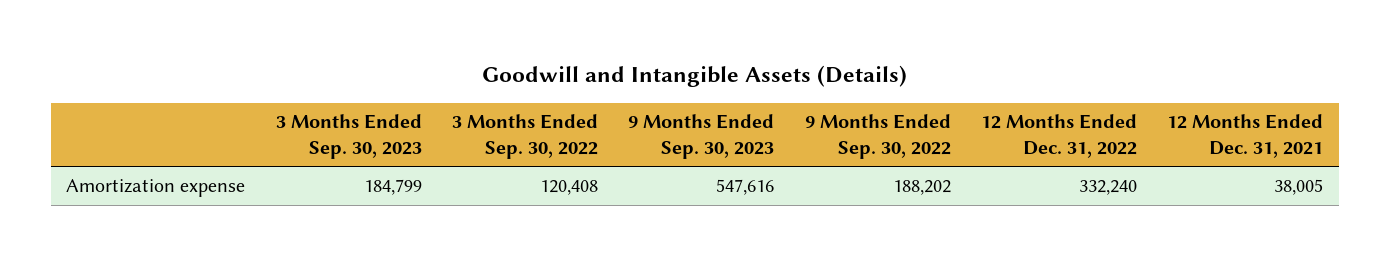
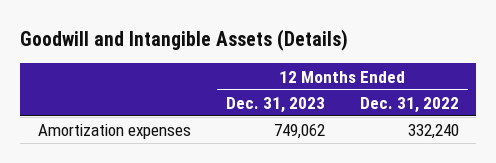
- | 3 Months Ended Sep. 30, 2023 | 3 Months Ended Sep. 30, 2022 | 9 Months Ended Sep. 30, 2023 | 9 Months Ended Sep. 30, 2022 | 12 Months Ended Dec. 31, 2022 | 12 Months Ended Dec. 31, 2021
+ | 12 Months Ended Dec. 31, 2023 | 12 Months Ended Dec. 31, 2022
- Amortization expense | 184,799 | 120,408 | 547,616 | 188,202 | 332,240 | 38,005
+ Amortization expenses | 749,062 | 332,240

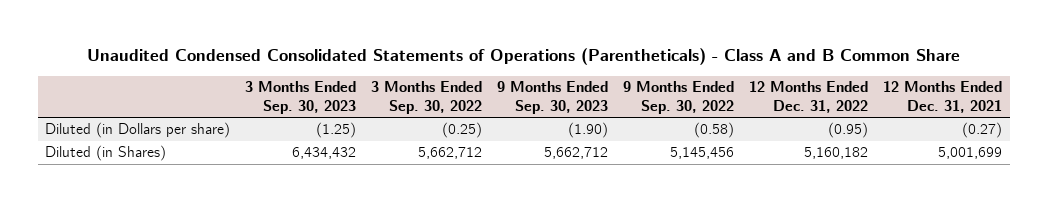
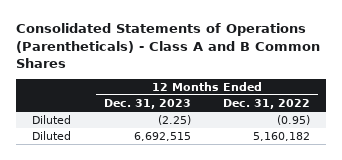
- Unaudited Condensed Consolidated Statements of Operations (Parentheticals) - Class A and B Common Share
+ Consolidated Statements of Operations (Parentheticals) - Class A and B Common Shares
- | 3 Months Ended Sep. 30, 2023 | 3 Months Ended Sep. 30, 2022 | 9 Months Ended Sep. 30, 2023 | 9 Months Ended Sep. 30, 2022 | 12 Months Ended Dec. 31, 2022 | 12 Months Ended Dec. 31, 2021
+ | 12 Months Ended Dec. 31, 2023 | 12 Months Ended Dec. 31, 2022
- Diluted (in Dollars per share) | (1.25) | (0.25) | (1.90) | (0.58) | (0.95) | (0.27)
- Diluted (in Shares) | 6,434,432 | 5,662,712 | 5,662,712 | 5,145,456 | 5,160,182 | 5,001,699
+ Diluted | (2.25) | (0.95)
+ Diluted | 6,692,515 | 5,160,182

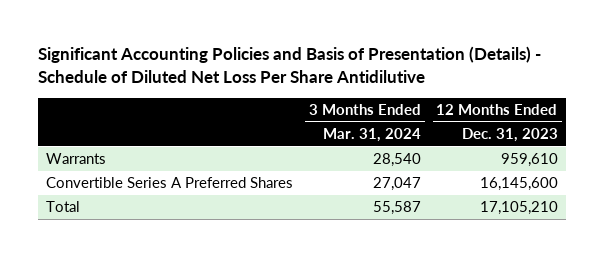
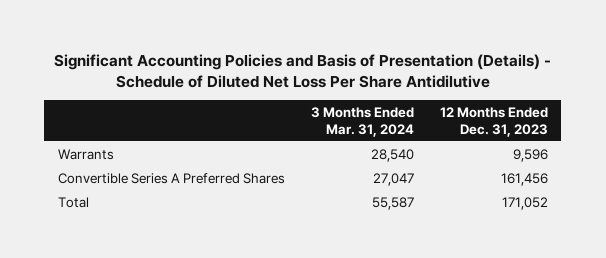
- Warrants | 28,540 | 959,610
- Convertible Series A Preferred Shares | 27,047 | 16,145,600
- Total | 55,587 | 17,105,210
+ Warrants | 28,540 | 9,596
+ Convertible Series A Preferred Shares | 27,047 | 161,456
+ Total | 55,587 | 171,052

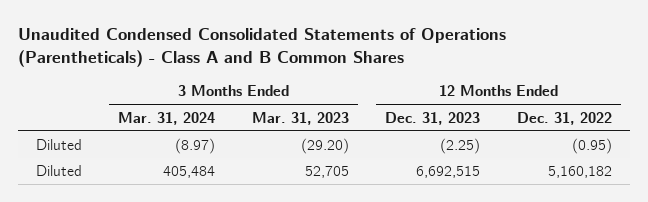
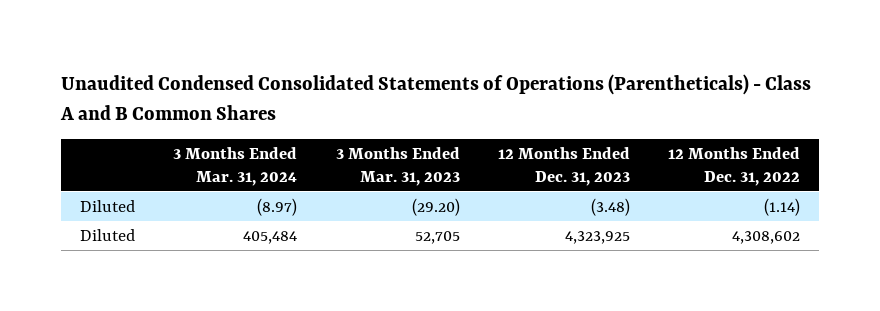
- Diluted | (8.97) | (29.20) | (2.25) | (0.95)
- Diluted | 405,484 | 52,705 | 6,692,515 | 5,160,182
+ Diluted | (8.97) | (29.20) | (3.48) | (1.14)
+ Diluted | 405,484 | 52,705 | 4,323,925 | 4,308,602

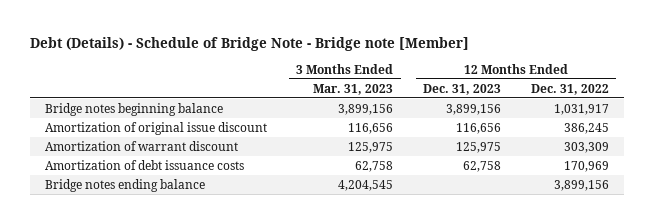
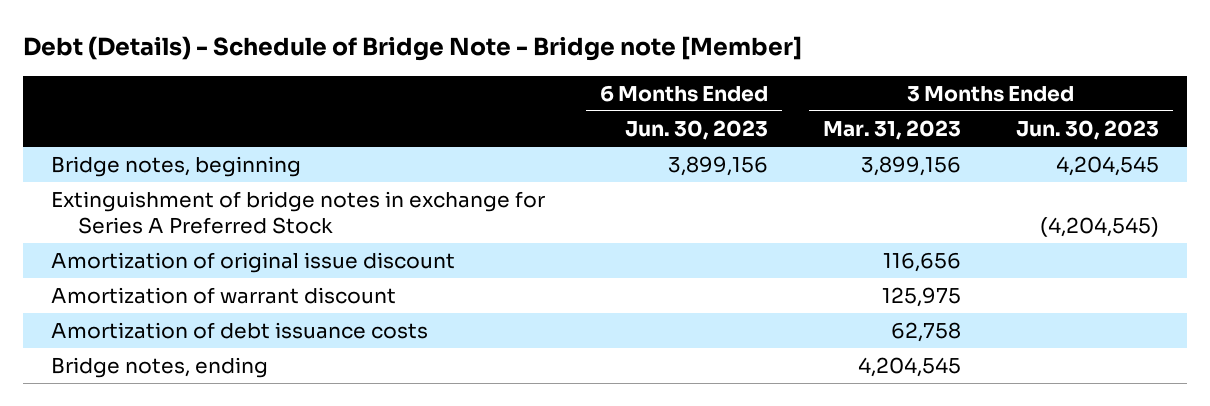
- | 3 Months Ended Mar. 31, 2023 | 12 Months Ended Dec. 31, 2023 | 12 Months Ended Dec. 31, 2022
+ | 6 Months Ended Jun. 30, 2023 | 3 Months Ended Mar. 31, 2023 | 3 Months Ended Jun. 30, 2023
- Bridge notes beginning balance | 3,899,156 | 3,899,156 | 1,031,917
+ Bridge notes, beginning | 3,899,156 | 3,899,156 | 4,204,545
+ Extinguishment of bridge notes in exchange for Series A Preferred Stock | | | (4,204,545)
- Bridge notes ending balance | 4,204,545 | | 3,899,156
+ Bridge notes, ending | | 4,204,545 |

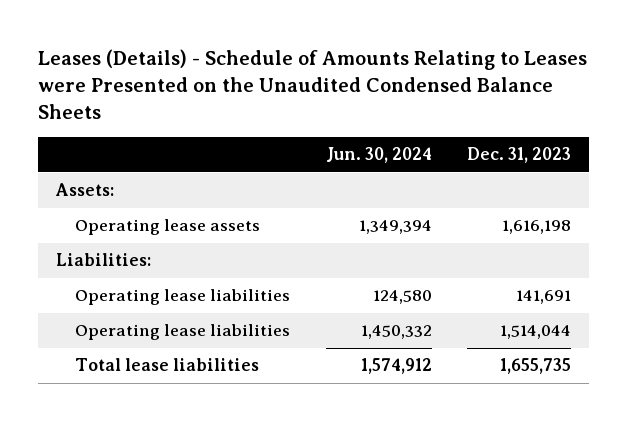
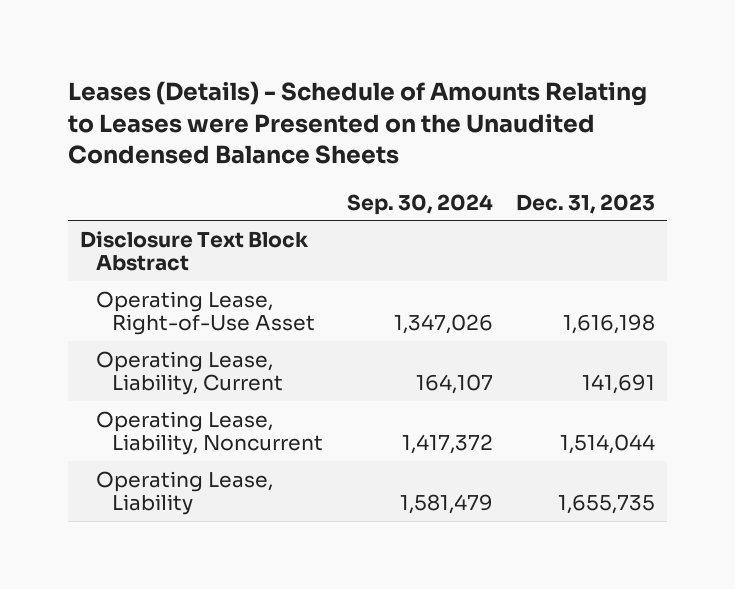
- | Jun. 30, 2024 | Dec. 31, 2023
+ | Sep. 30, 2024 | Dec. 31, 2023
- Assets:
- Operating lease assets | 1,349,394 | 1,616,198
- Liabilities:
- Operating lease liabilities | 124,580 | 141,691
- Operating lease liabilities | 1,450,332 | 1,514,044
- Total lease liabilities | 1,574,912 | 1,655,735
+ Disclosure Text Block Abstract
+ Operating Lease, Right-of-Use Asset | 1,347,026 | 1,616,198
+ Operating Lease, Liability, Current | 164,107 | 141,691
+ Operating Lease, Liability, Noncurrent | 1,417,372 | 1,514,044
+ Operating Lease, Liability | 1,581,479 | 1,655,735

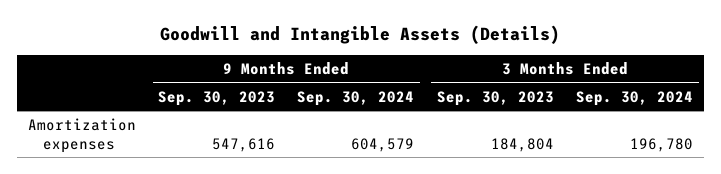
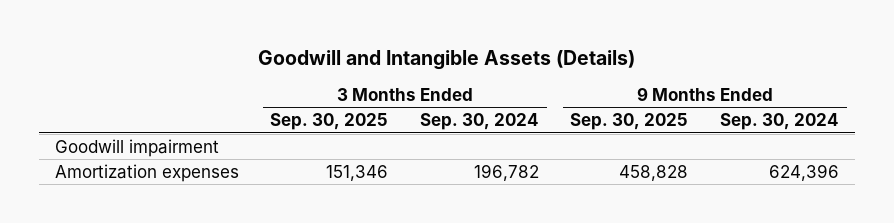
- | 9 Months Ended Sep. 30, 2023 | 9 Months Ended Sep. 30, 2024 | 3 Months Ended Sep. 30, 2023 | 3 Months Ended Sep. 30, 2024
+ | 3 Months Ended Sep. 30, 2025 | 3 Months Ended Sep. 30, 2024 | 9 Months Ended Sep. 30, 2025 | 9 Months Ended Sep. 30, 2024
- Amortization expenses | 547,616 | 604,579 | 184,804 | 196,780
+ Goodwill impairment
+ Amortization expenses | 151,346 | 196,782 | 458,828 | 624,396

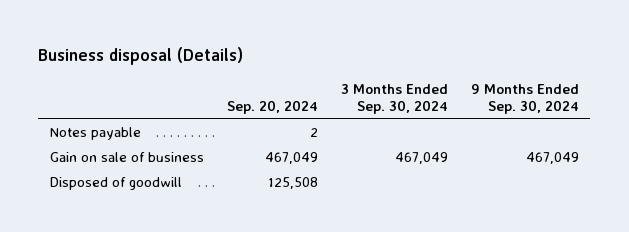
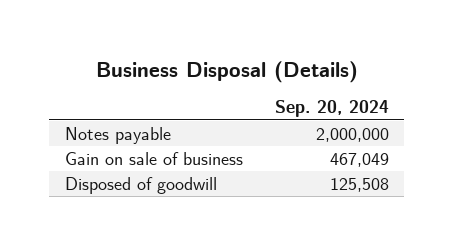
- Business disposal (Details)
+ Business Disposal (Details)
- | Sep. 20, 2024 | 3 Months Ended Sep. 30, 2024 | 9 Months Ended Sep. 30, 2024
+ | Sep. 20, 2024
- Notes payable | 2 | |
+ Notes payable | 2,000,000

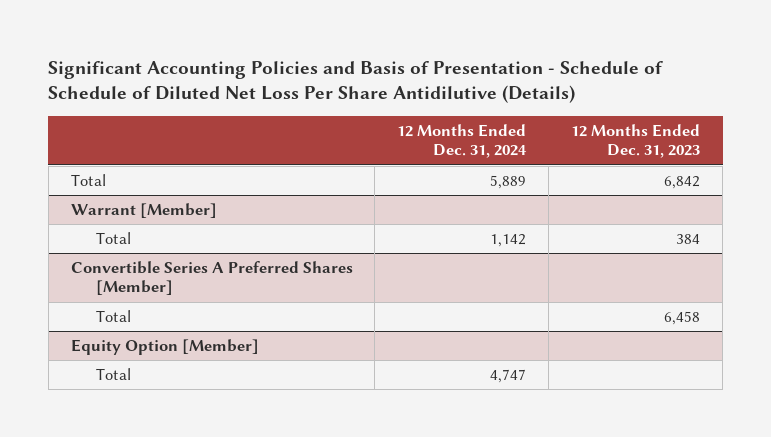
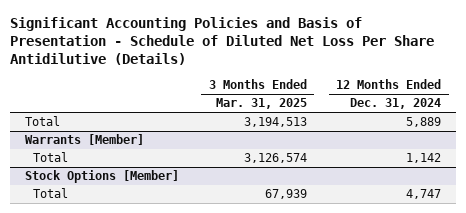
- Significant Accounting Policies and Basis of Presentation - Schedule of Schedule of Diluted Net Loss Per Share Antidilutive (Details)
+ Significant Accounting Policies and Basis of Presentation - Schedule of Diluted Net Loss Per Share Antidilutive (Details)
- | 12 Months Ended Dec. 31, 2024 | 12 Months Ended Dec. 31, 2023
+ | 3 Months Ended Mar. 31, 2025 | 12 Months Ended Dec. 31, 2024
- Warrant [Member]
+ Warrants [Member]
- Convertible Series A Preferred Shares [Member]
- Total | | 6,458
- Equity Option [Member]
+ Stock Options [Member]

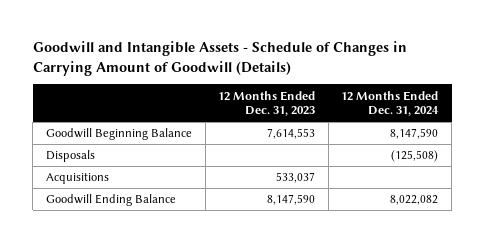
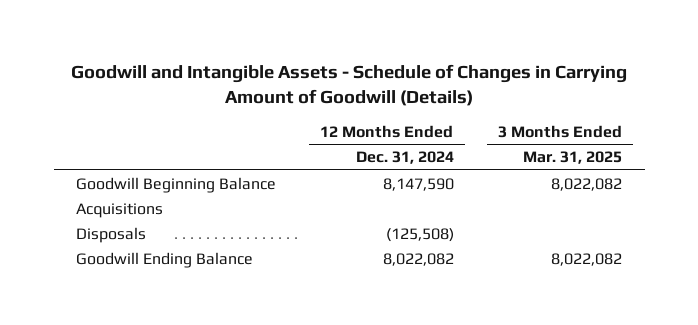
- | 12 Months Ended Dec. 31, 2023 | 12 Months Ended Dec. 31, 2024
+ | 12 Months Ended Dec. 31, 2024 | 3 Months Ended Mar. 31, 2025
moved down: Disposals | (125,508) |

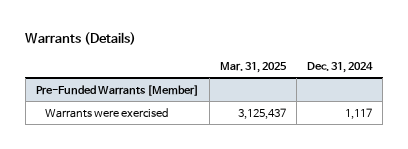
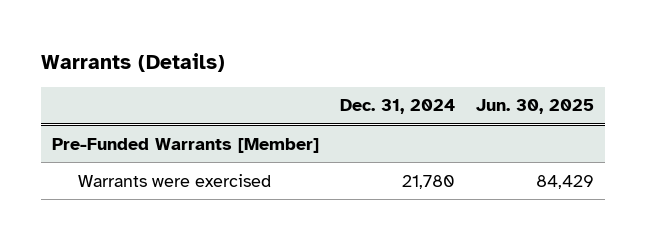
- | Mar. 31, 2025 | Dec. 31, 2024
+ | Dec. 31, 2024 | Jun. 30, 2025
@ Pre-Funded Warrants [Member]
- Warrants were exercised | 3,125,437 | 1,117
+ Warrants were exercised | 21,780 | 84,429

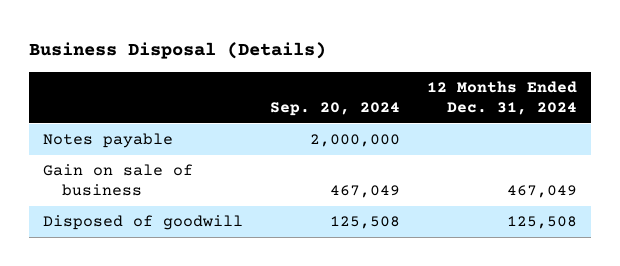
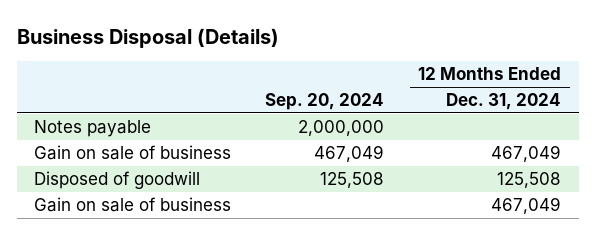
+ Gain on sale of business | | 467,049

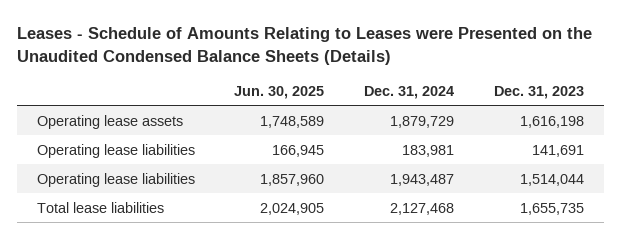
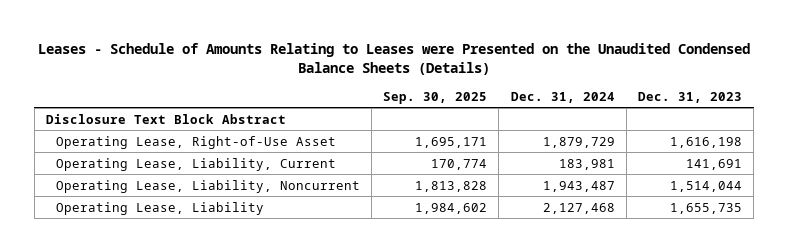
- | Jun. 30, 2025 | Dec. 31, 2024 | Dec. 31, 2023
+ | Sep. 30, 2025 | Dec. 31, 2024 | Dec. 31, 2023
- Operating lease assets | 1,748,589 | 1,879,729 | 1,616,198
- Operating lease liabilities | 166,945 | 183,981 | 141,691
- Operating lease liabilities | 1,857,960 | 1,943,487 | 1,514,044
- Total lease liabilities | 2,024,905 | 2,127,468 | 1,655,735
+ Disclosure Text Block Abstract
+ Operating Lease, Right-of-Use Asset | 1,695,171 | 1,879,729 | 1,616,198
+ Operating Lease, Liability, Current | 170,774 | 183,981 | 141,691
+ Operating Lease, Liability, Noncurrent | 1,813,828 | 1,943,487 | 1,514,044
+ Operating Lease, Liability | 1,984,602 | 2,127,468 | 1,655,735

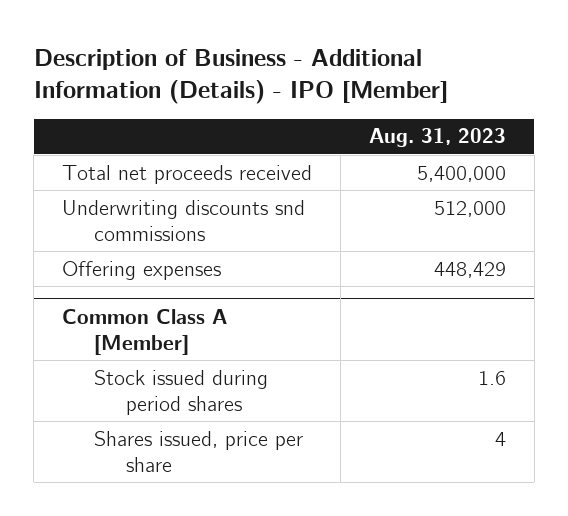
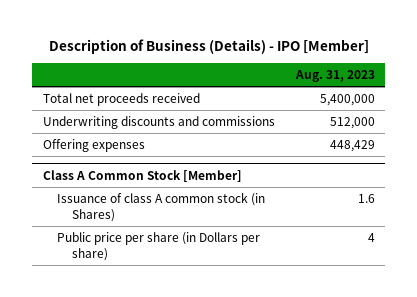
- Description of Business - Additional Information (Details) - IPO [Member]
+ Description of Business (Details) - IPO [Member]
- Underwriting discounts snd commissions | 512,000
+ Underwriting discounts and commissions | 512,000
- Common Class A [Member]
- Stock issued during period shares | 1.6
- Shares issued, price per share | 4
+ Class A Common Stock [Member]
+ Issuance of class A common stock (in Shares) | 1.6
+ Public price per share (in Dollars per share) | 4

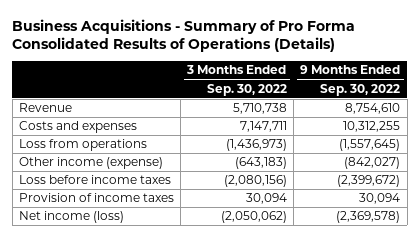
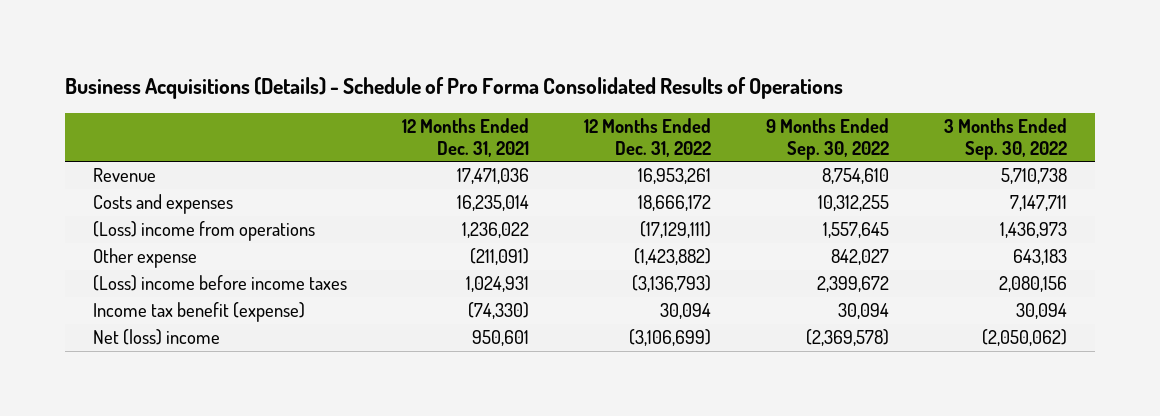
- Business Acquisitions - Summary of Pro Forma Consolidated Results of Operations (Details)
+ Business Acquisitions (Details) - Schedule of Pro Forma Consolidated Results of Operations
- | 3 Months Ended Sep. 30, 2022 | 9 Months Ended Sep. 30, 2022
+ | 12 Months Ended Dec. 31, 2021 | 12 Months Ended Dec. 31, 2022 | 9 Months Ended Sep. 30, 2022 | 3 Months Ended Sep. 30, 2022
- Loss from operations | (1,436,973) | (1,557,645)
- Other income (expense) | (643,183) | (842,027)
- Loss before income taxes | (2,080,156) | (2,399,672)
- Provision of income taxes | 30,094 | 30,094
- Net income (loss) | (2,050,062) | (2,369,578)
+ (Loss) income from operations | 1,236,022 | (17,129,111) | 1,557,645 | 1,436,973
+ Other expense | (211,091) | (1,423,882) | 842,027 | 643,183
+ (Loss) income before income taxes | 1,024,931 | (3,136,793) | 2,399,672 | 2,080,156
+ Income tax benefit (expense) | (74,330) | 30,094 | 30,094 | 30,094
+ Net (loss) income | 950,601 | (3,106,699) | (2,369,578) | (2,050,062)

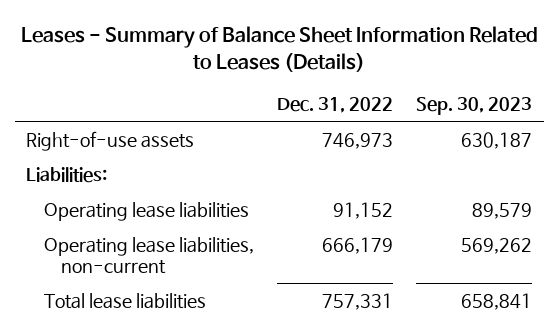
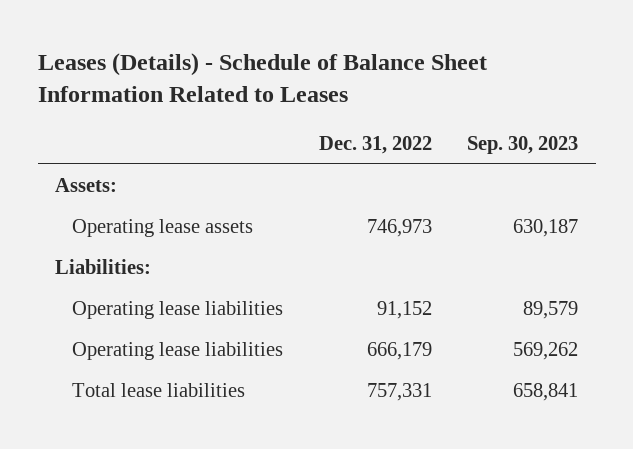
- Leases - Summary of Balance Sheet Information Related to Leases (Details)
+ Leases (Details) - Schedule of Balance Sheet Information Related to Leases
- Right-of-use assets | 746,973 | 630,187
+ Assets:
+ Operating lease assets | 746,973 | 630,187
- Operating lease liabilities, non-current | 666,179 | 569,262
+ Operating lease liabilities | 666,179 | 569,262

